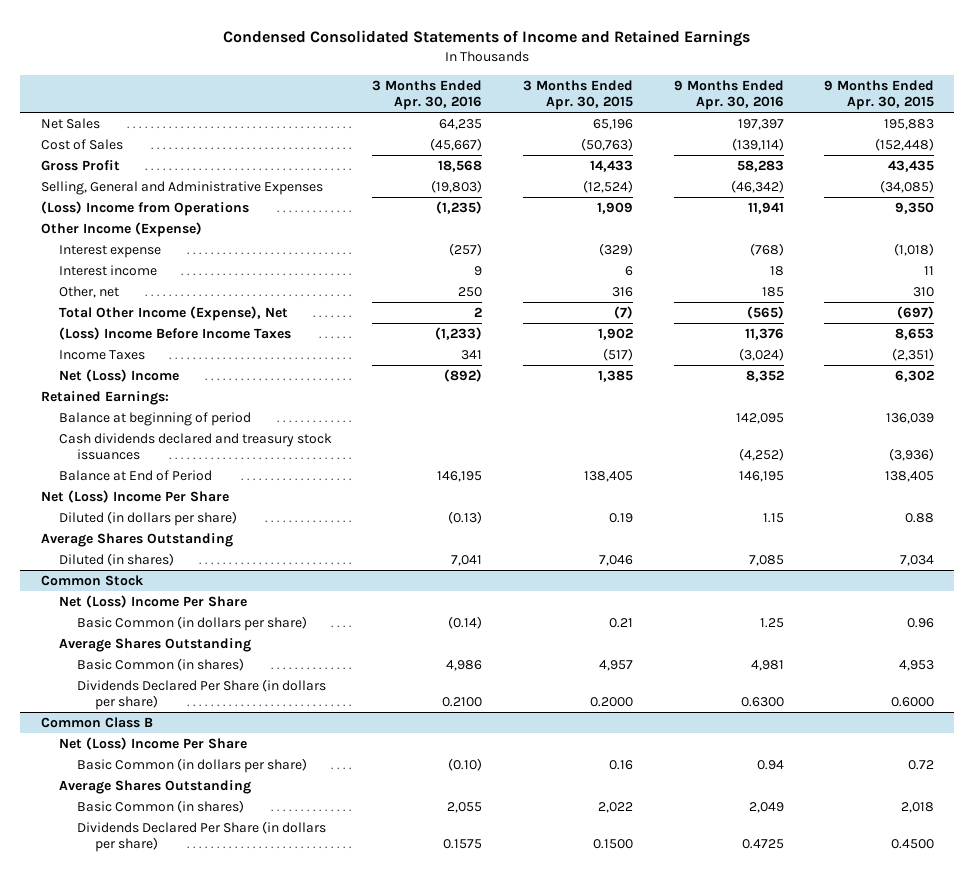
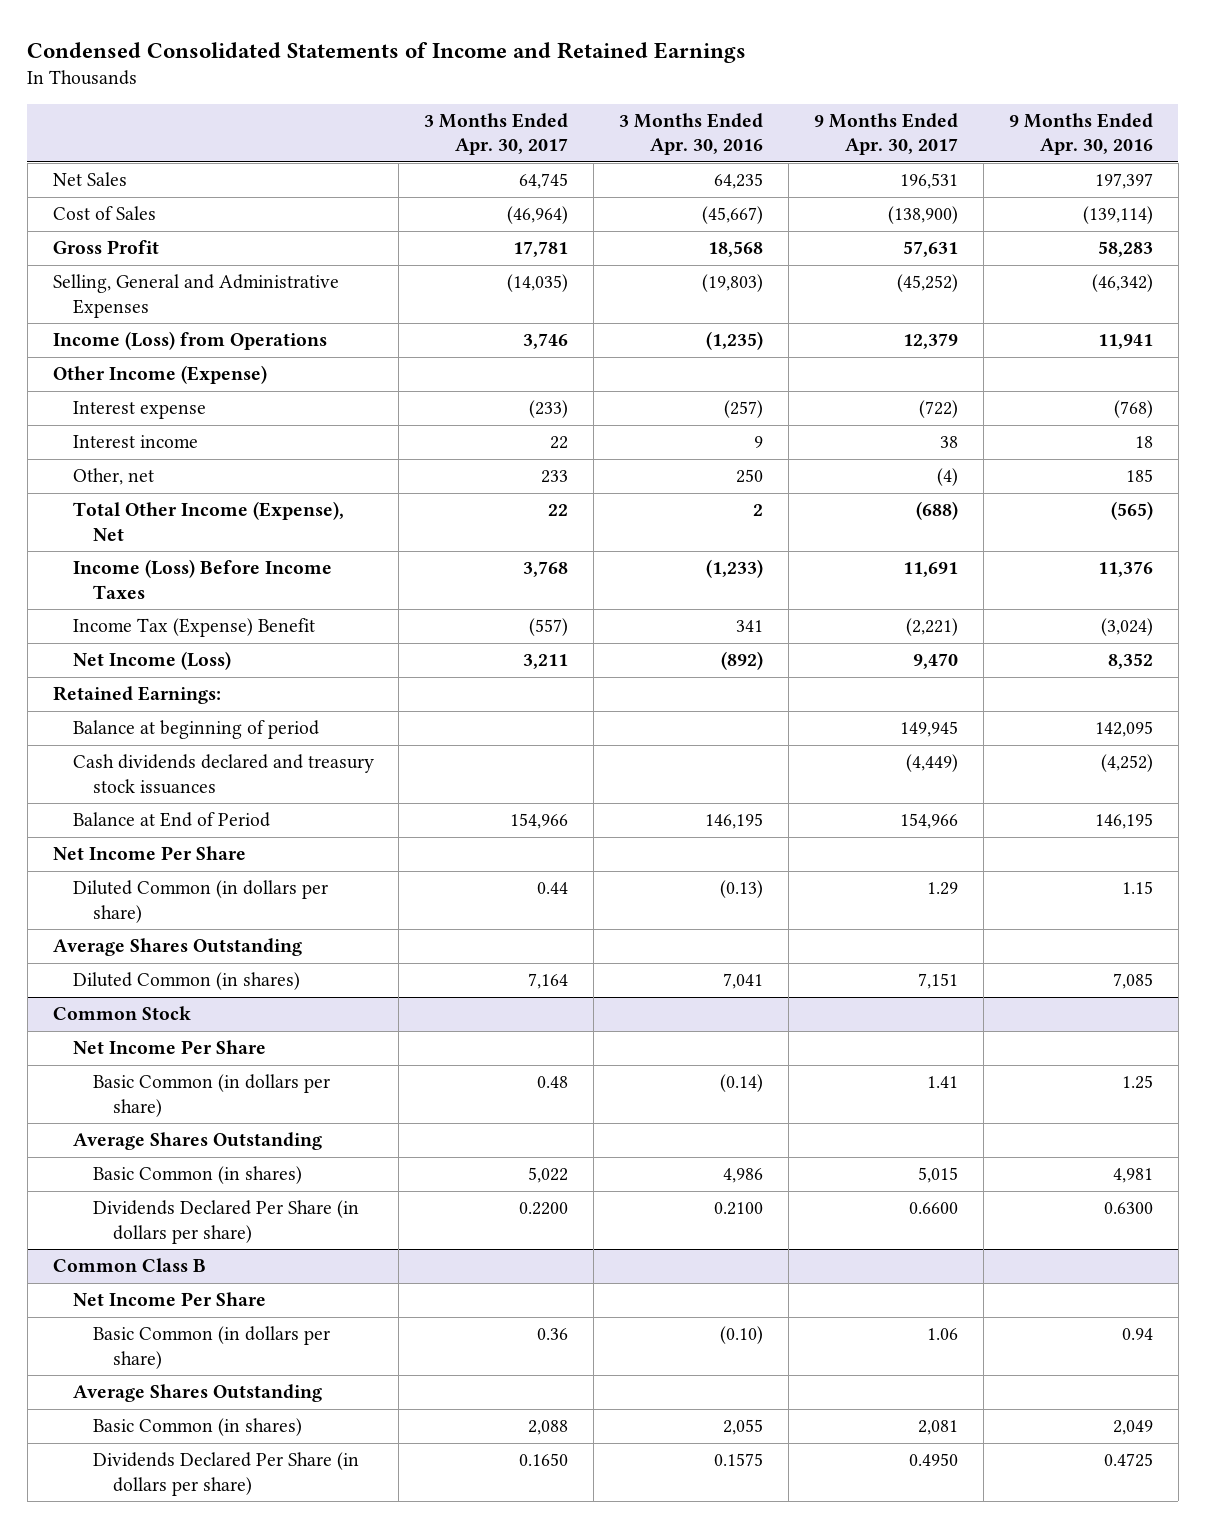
- | 3 Months Ended Apr. 30, 2016 | 3 Months Ended Apr. 30, 2015 | 9 Months Ended Apr. 30, 2016 | 9 Months Ended Apr. 30, 2015
+ | 3 Months Ended Apr. 30, 2017 | 3 Months Ended Apr. 30, 2016 | 9 Months Ended Apr. 30, 2017 | 9 Months Ended Apr. 30, 2016
- (Loss) Income from Operations | (1,235) | 1,909 | 11,941 | 9,350
+ Income (Loss) from Operations | 3,746 | (1,235) | 12,379 | 11,941
- (Loss) Income Before Income Taxes | (1,233) | 1,902 | 11,376 | 8,653
- Income Taxes | 341 | (517) | (3,024) | (2,351)
- Net (Loss) Income | (892) | 1,385 | 8,352 | 6,302
+ Income (Loss) Before Income Taxes | 3,768 | (1,233) | 11,691 | 11,376
+ Income Tax (Expense) Benefit | (557) | 341 | (2,221) | (3,024)
+ Net Income (Loss) | 3,211 | (892) | 9,470 | 8,352
- Net (Loss) Income Per Share
- Diluted (in dollars per share) | (0.13) | 0.19 | 1.15 | 0.88
+ Net Income Per Share
+ Diluted Common (in dollars per share) | 0.44 | (0.13) | 1.29 | 1.15
- Diluted (in shares) | 7,041 | 7,046 | 7,085 | 7,034
+ Diluted Common (in shares) | 7,164 | 7,041 | 7,151 | 7,085
@ Common Stock
- Net (Loss) Income Per Share
+ Net Income Per Share
@ Common Class B
- Net (Loss) Income Per Share
+ Net Income Per Share

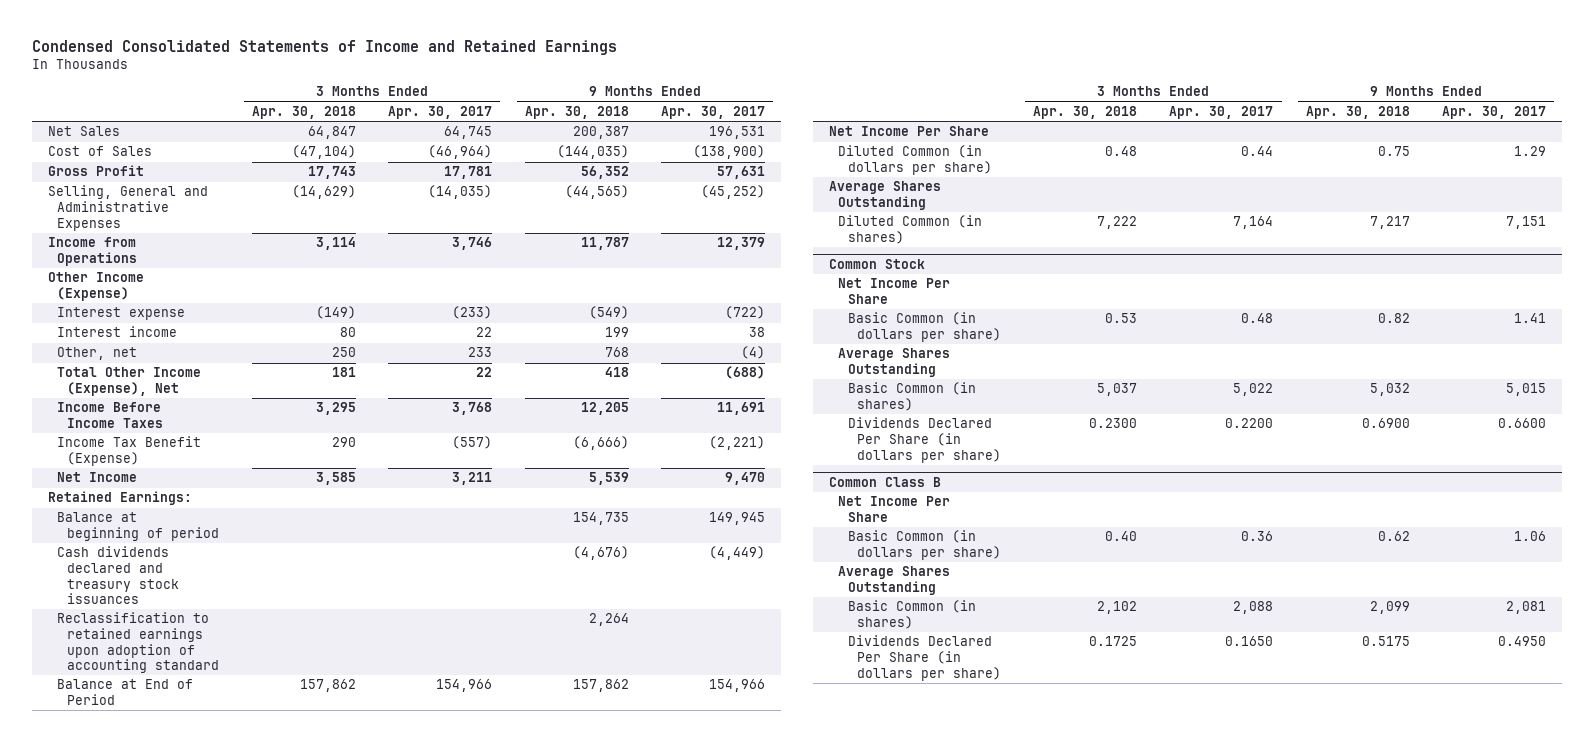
- | 3 Months Ended Apr. 30, 2017 | 3 Months Ended Apr. 30, 2016 | 9 Months Ended Apr. 30, 2017 | 9 Months Ended Apr. 30, 2016
+ | 3 Months Ended Apr. 30, 2018 | 3 Months Ended Apr. 30, 2017 | 9 Months Ended Apr. 30, 2018 | 9 Months Ended Apr. 30, 2017
- Income (Loss) from Operations | 3,746 | (1,235) | 12,379 | 11,941
+ Income from Operations | 3,114 | 3,746 | 11,787 | 12,379
- Income (Loss) Before Income Taxes | 3,768 | (1,233) | 11,691 | 11,376
- Income Tax (Expense) Benefit | (557) | 341 | (2,221) | (3,024)
- Net Income (Loss) | 3,211 | (892) | 9,470 | 8,352
+ Income Before Income Taxes | 3,295 | 3,768 | 12,205 | 11,691
+ Income Tax Benefit (Expense) | 290 | (557) | (6,666) | (2,221)
+ Net Income | 3,585 | 3,211 | 5,539 | 9,470
+ Reclassification to retained earnings upon adoption of accounting standard | | | 2,264 |

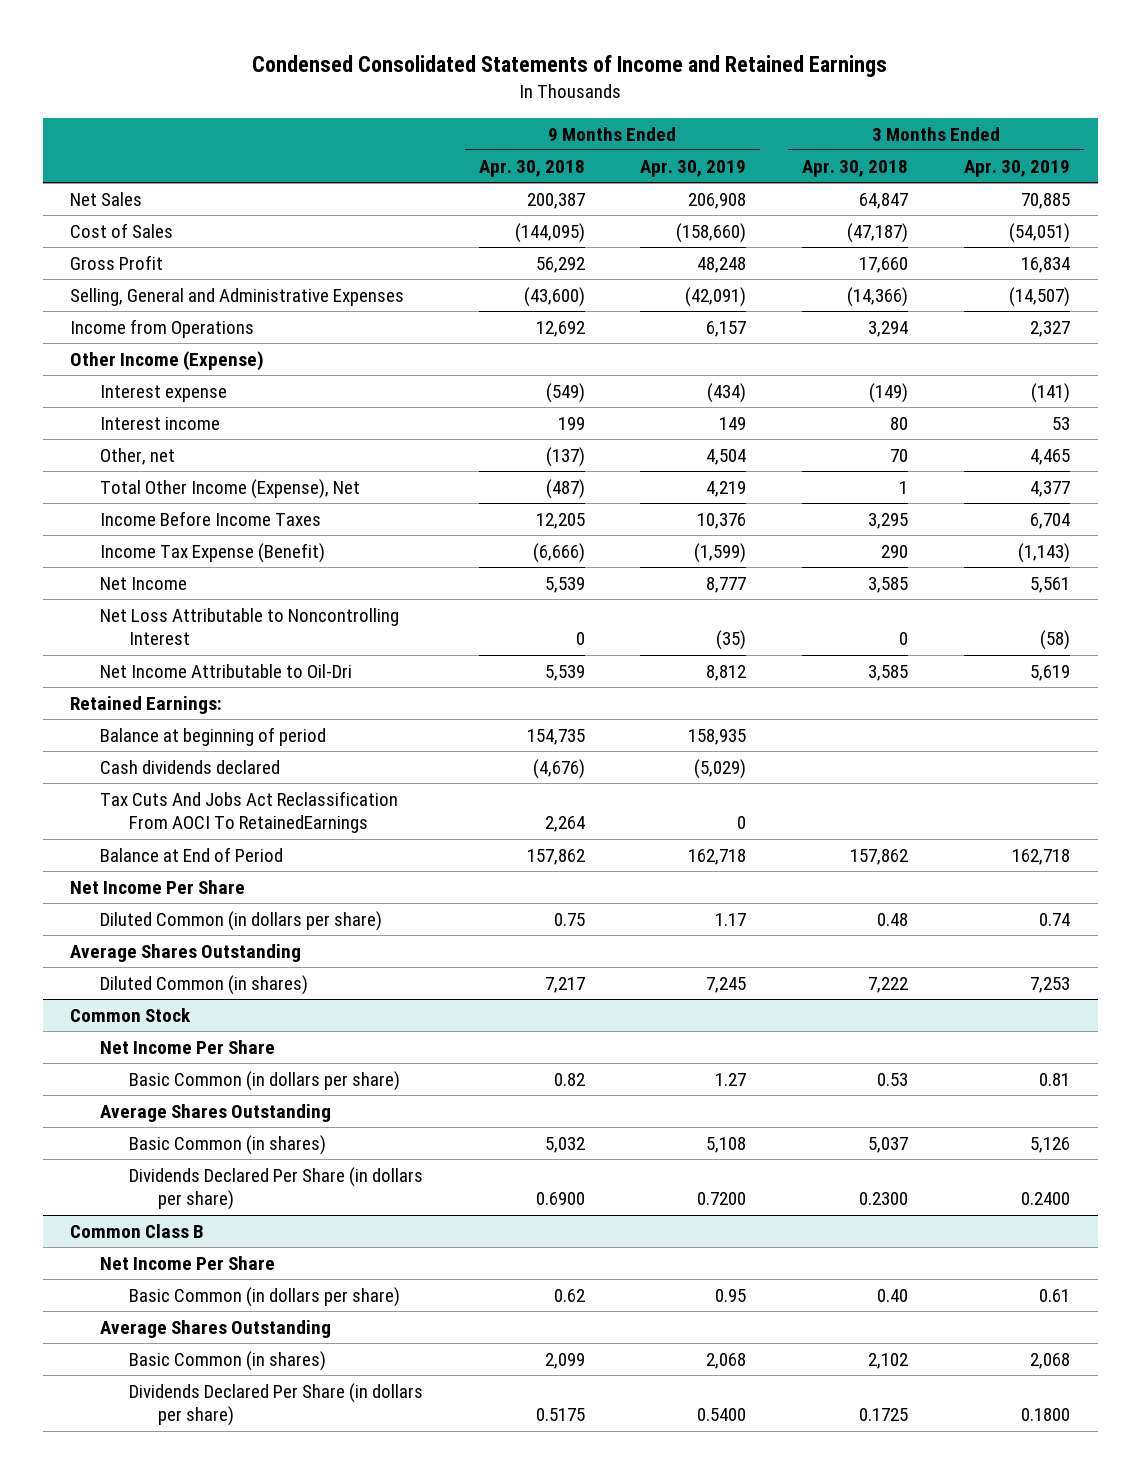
- | 3 Months Ended Apr. 30, 2018 | 3 Months Ended Apr. 30, 2017 | 9 Months Ended Apr. 30, 2018 | 9 Months Ended Apr. 30, 2017
+ | 9 Months Ended Apr. 30, 2018 | 9 Months Ended Apr. 30, 2019 | 3 Months Ended Apr. 30, 2018 | 3 Months Ended Apr. 30, 2019
- Cost of Sales | (47,104) | (46,964) | (144,035) | (138,900)
- Gross Profit | 17,743 | 17,781 | 56,352 | 57,631
- Selling, General and Administrative Expenses | (14,629) | (14,035) | (44,565) | (45,252)
- Income from Operations | 3,114 | 3,746 | 11,787 | 12,379
+ Cost of Sales | (144,095) | (158,660) | (47,187) | (54,051)
+ Gross Profit | 56,292 | 48,248 | 17,660 | 16,834
+ Selling, General and Administrative Expenses | (43,600) | (42,091) | (14,366) | (14,507)
+ Income from Operations | 12,692 | 6,157 | 3,294 | 2,327
- Other, net | 250 | 233 | 768 | (4)
- Total Other Income (Expense), Net | 181 | 22 | 418 | (688)
+ Other, net | (137) | 4,504 | 70 | 4,465
+ Total Other Income (Expense), Net | (487) | 4,219 | 1 | 4,377
- Income Tax Benefit (Expense) | 290 | (557) | (6,666) | (2,221)
+ Income Tax Expense (Benefit) | (6,666) | (1,599) | 290 | (1,143)
+ Net Loss Attributable to Noncontrolling Interest | 0 | (35) | 0 | (58)
+ Net Income Attributable to Oil-Dri | 5,539 | 8,812 | 3,585 | 5,619
- Cash dividends declared and treasury stock issuances | | | (4,676) | (4,449)
- Reclassification to retained earnings upon adoption of accounting standard | | | 2,264 |
+ Cash dividends declared | (4,676) | (5,029) | |
+ Tax Cuts And Jobs Act Reclassification From AOCI To RetainedEarnings | 2,264 | 0 | |

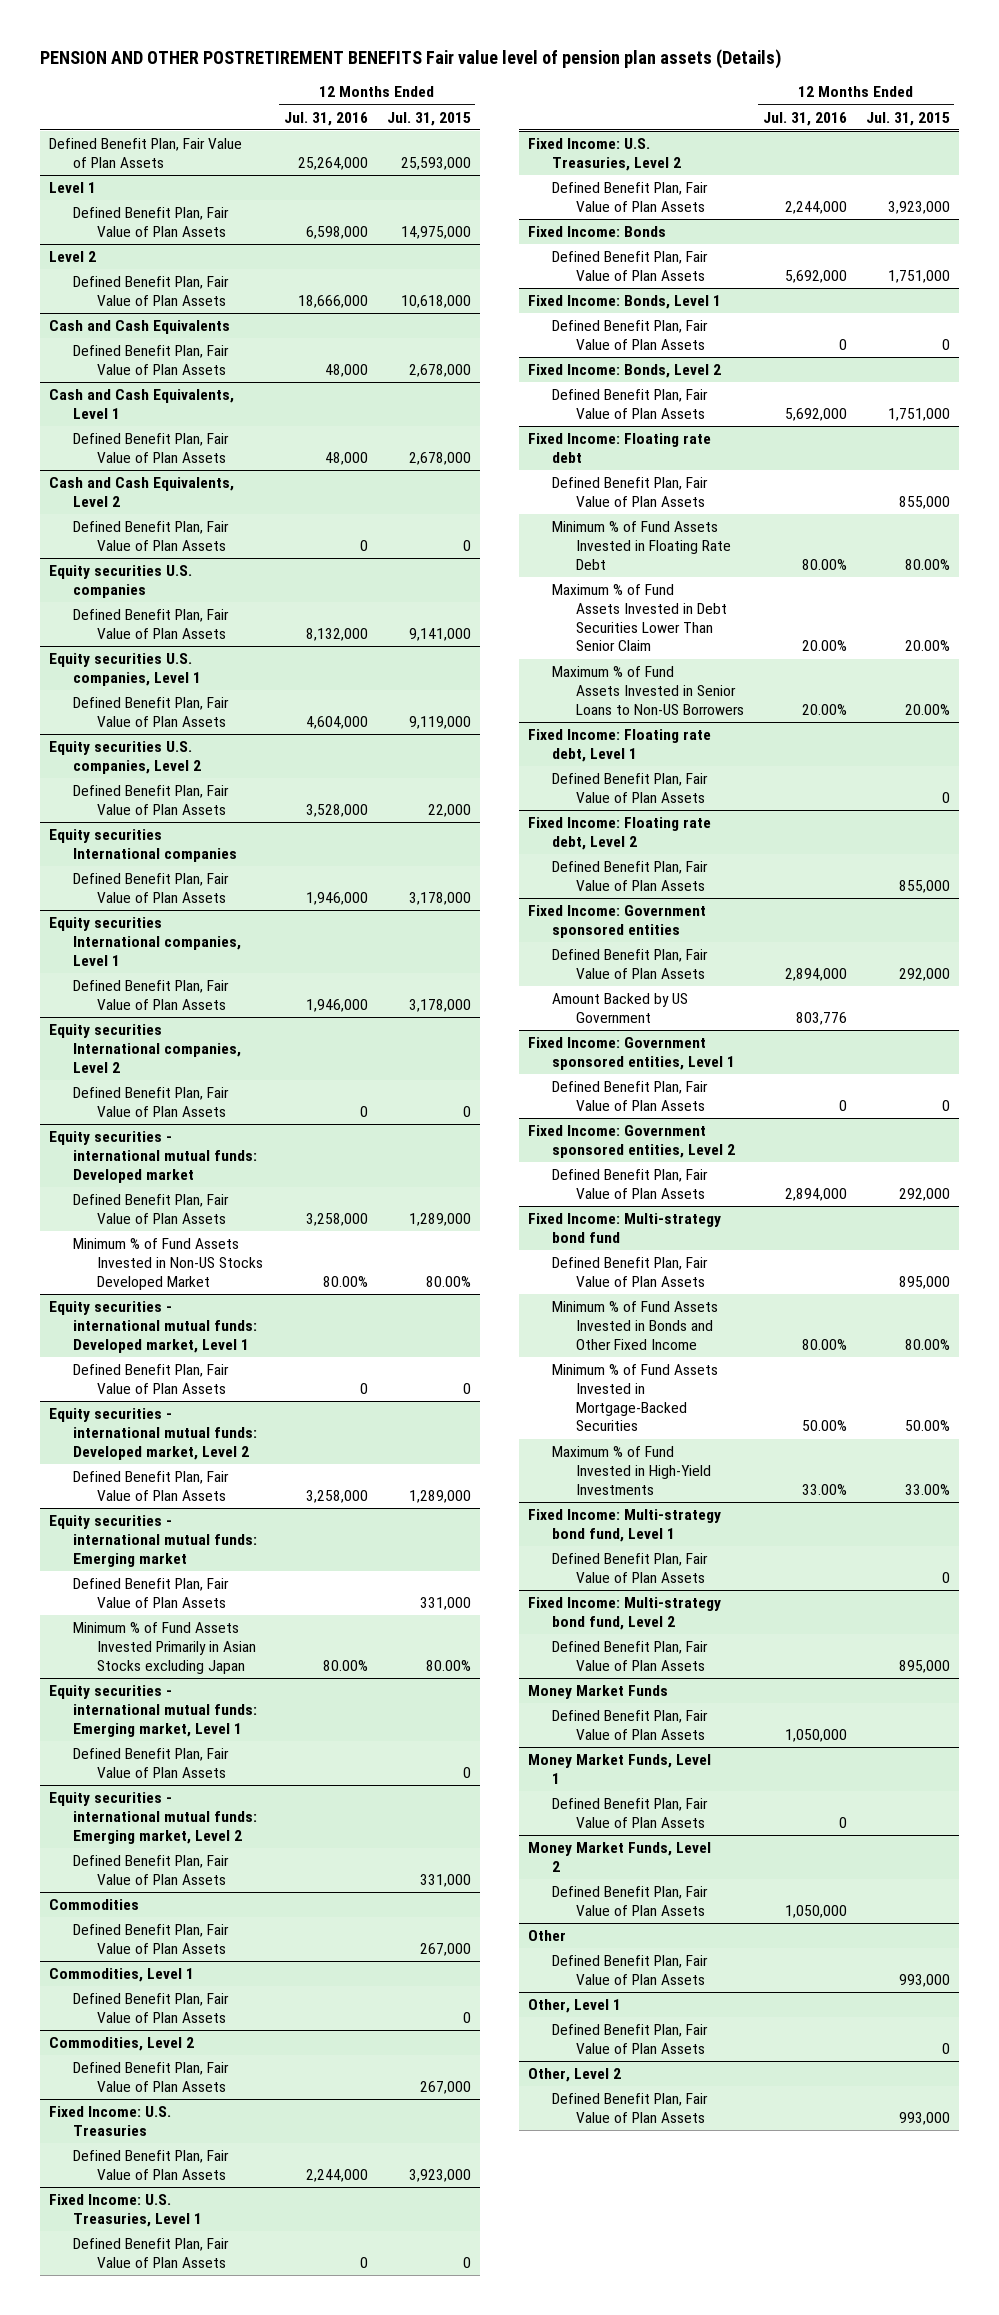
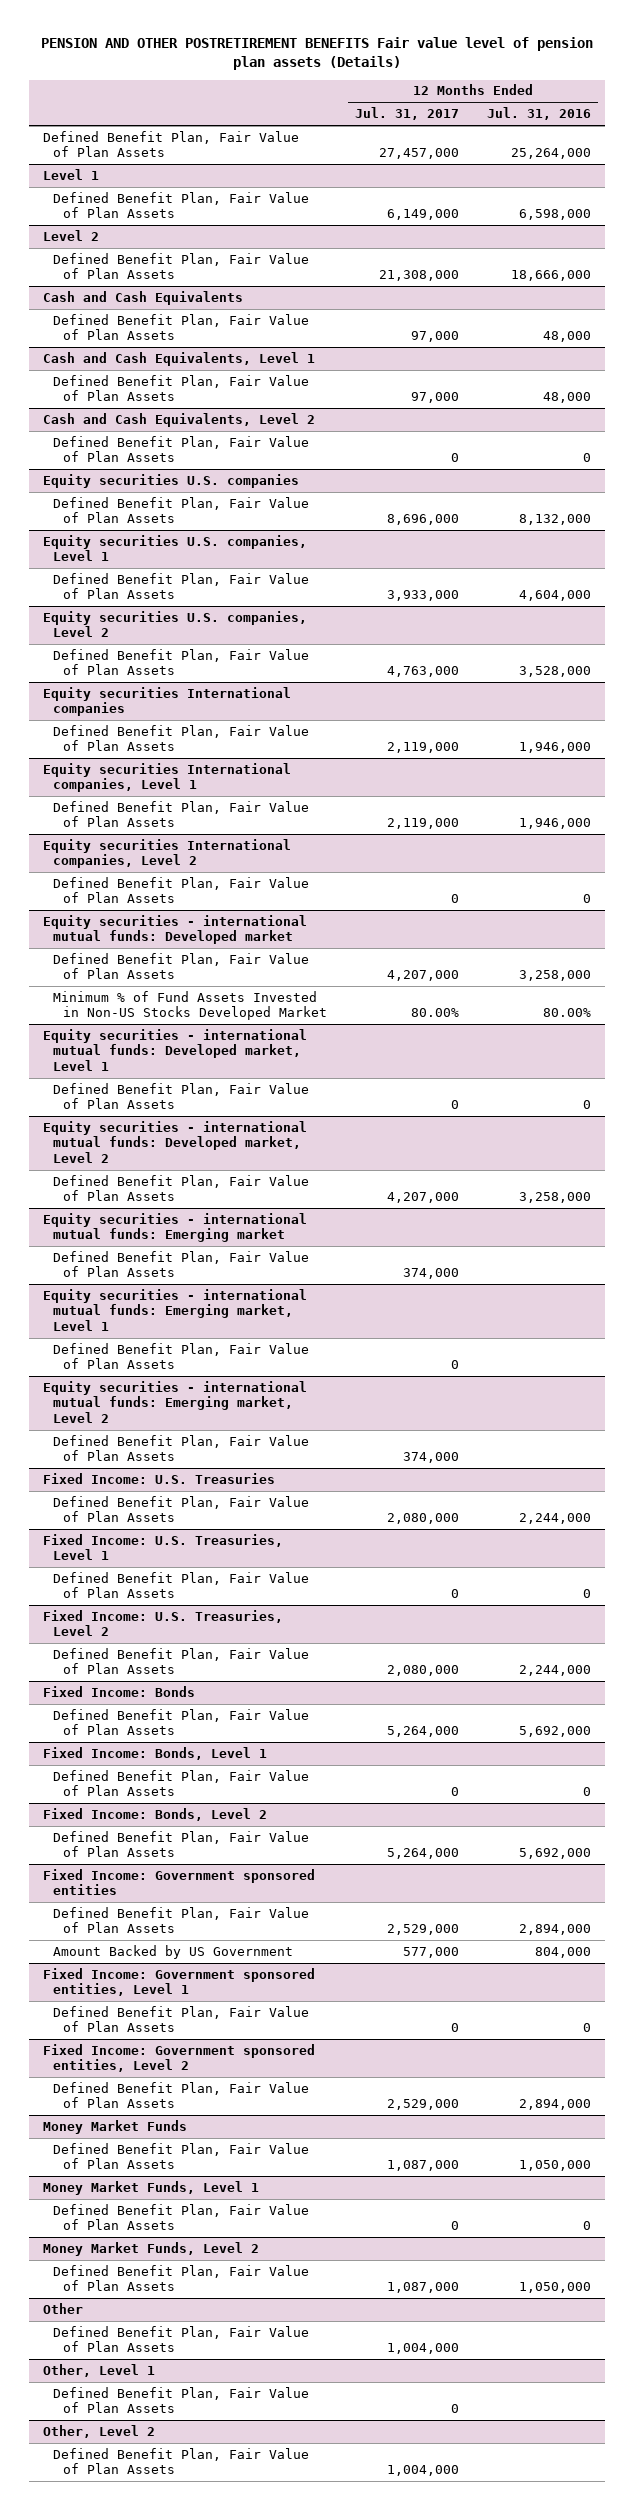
- | 12 Months Ended Jul. 31, 2016 | 12 Months Ended Jul. 31, 2015
+ | 12 Months Ended Jul. 31, 2017 | 12 Months Ended Jul. 31, 2016
@ Equity securities - international mutual funds: Emerging market
- Minimum % of Fund Assets Invested Primarily in Asian Stocks excluding Japan | 80.00% | 80.00%
- Commodities
- Defined Benefit Plan, Fair Value of Plan Assets | | 267,000
- Commodities, Level 1
- Defined Benefit Plan, Fair Value of Plan Assets | | 0
- Commodities, Level 2
- Defined Benefit Plan, Fair Value of Plan Assets | | 267,000
- Fixed Income: Floating rate debt
- Defined Benefit Plan, Fair Value of Plan Assets | | 855,000
- Minimum % of Fund Assets Invested in Floating Rate Debt | 80.00% | 80.00%
- Maximum % of Fund Assets Invested in Debt Securities Lower Than Senior Claim | 20.00% | 20.00%
- Maximum % of Fund Assets Invested in Senior Loans to Non-US Borrowers | 20.00% | 20.00%
- Fixed Income: Floating rate debt, Level 1
- Defined Benefit Plan, Fair Value of Plan Assets | | 0
- Fixed Income: Floating rate debt, Level 2
- Defined Benefit Plan, Fair Value of Plan Assets | | 855,000
@ Fixed Income: Government sponsored entities
- Amount Backed by US Government | 803,776 |
+ Amount Backed by US Government | 577,000 | 804,000
- Fixed Income: Multi-strategy bond fund
- Defined Benefit Plan, Fair Value of Plan Assets | | 895,000
- Minimum % of Fund Assets Invested in Bonds and Other Fixed Income | 80.00% | 80.00%
- Minimum % of Fund Assets Invested in Mortgage-Backed Securities | 50.00% | 50.00%
- Maximum % of Fund Invested in High-Yield Investments | 33.00% | 33.00%
- Fixed Income: Multi-strategy bond fund, Level 1
- Defined Benefit Plan, Fair Value of Plan Assets | | 0
- Fixed Income: Multi-strategy bond fund, Level 2
- Defined Benefit Plan, Fair Value of Plan Assets | | 895,000

